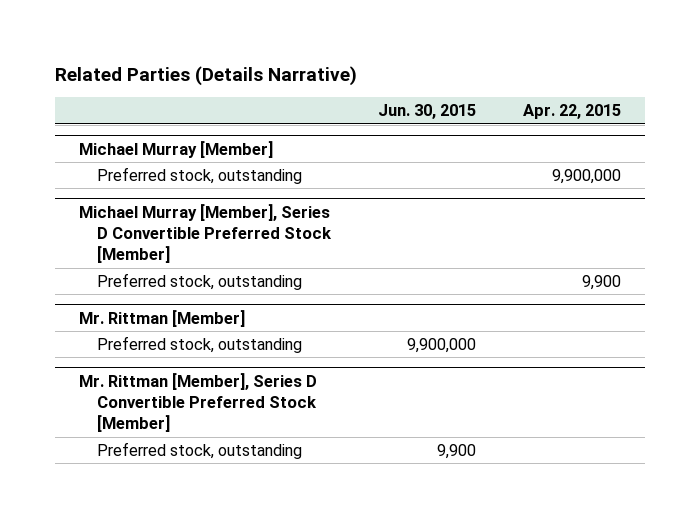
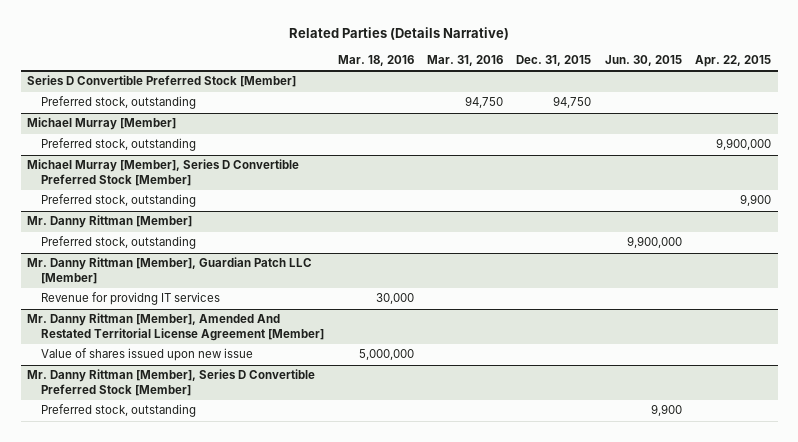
- | Jun. 30, 2015 | Apr. 22, 2015
+ | Mar. 18, 2016 | Mar. 31, 2016 | Dec. 31, 2015 | Jun. 30, 2015 | Apr. 22, 2015
+ Series D Convertible Preferred Stock [Member]
+ Preferred stock, outstanding | | 94,750 | 94,750 | |
- Mr. Rittman [Member]
+ Mr. Danny Rittman [Member]
- Mr. Rittman [Member], Series D Convertible Preferred Stock [Member]
+ Mr. Danny Rittman [Member], Guardian Patch LLC [Member]
+ Revenue for providng IT services | 30,000 | | | |
+ Mr. Danny Rittman [Member], Amended And Restated Territorial License Agreement [Member]
+ Value of shares issued upon new issue | 5,000,000 | | | |
+ Mr. Danny Rittman [Member], Series D Convertible Preferred Stock [Member]

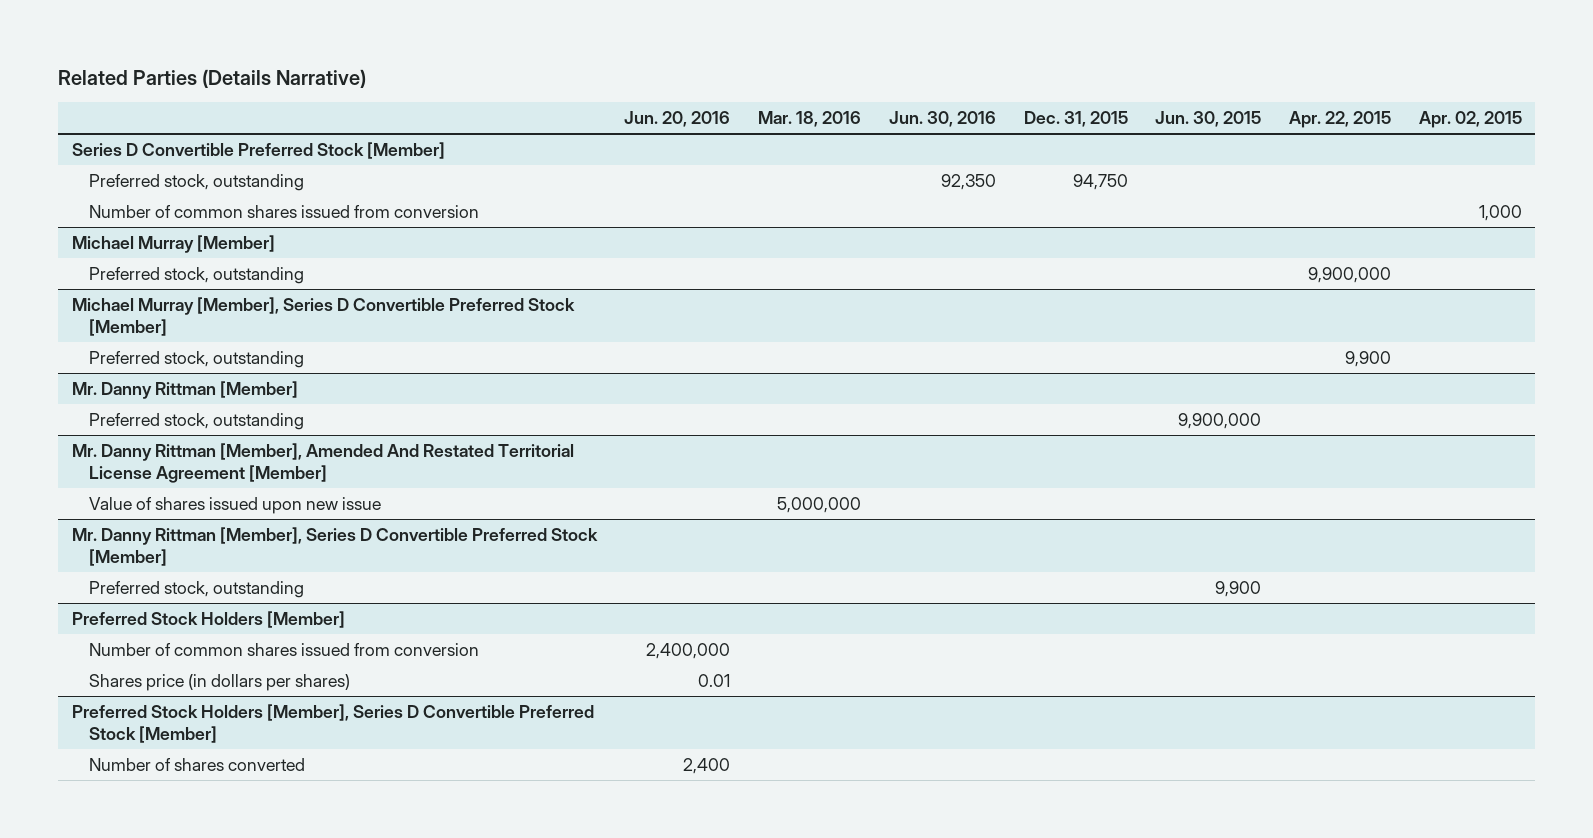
- | Mar. 18, 2016 | Mar. 31, 2016 | Dec. 31, 2015 | Jun. 30, 2015 | Apr. 22, 2015
+ | Jun. 20, 2016 | Mar. 18, 2016 | Jun. 30, 2016 | Dec. 31, 2015 | Jun. 30, 2015 | Apr. 22, 2015 | Apr. 02, 2015
@ Series D Convertible Preferred Stock [Member]
+ Number of common shares issued from conversion | | | | | | | 1,000
- Mr. Danny Rittman [Member], Guardian Patch LLC [Member]
- Revenue for providng IT services | 30,000 | | | |
+ Preferred Stock Holders [Member]
+ Number of common shares issued from conversion | 2,400,000 | | | | | |
+ Shares price (in dollars per shares) | 0.01 | | | | | |
+ Preferred Stock Holders [Member], Series D Convertible Preferred Stock [Member]
+ Number of shares converted | 2,400 | | | | | |

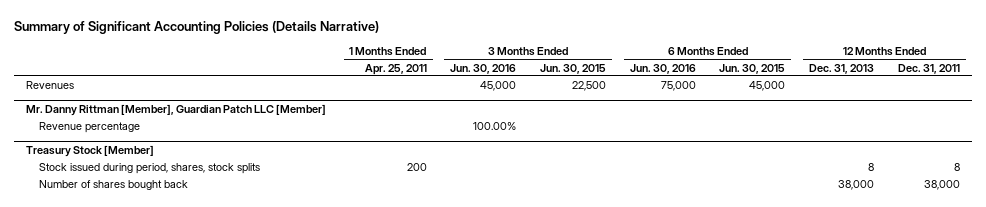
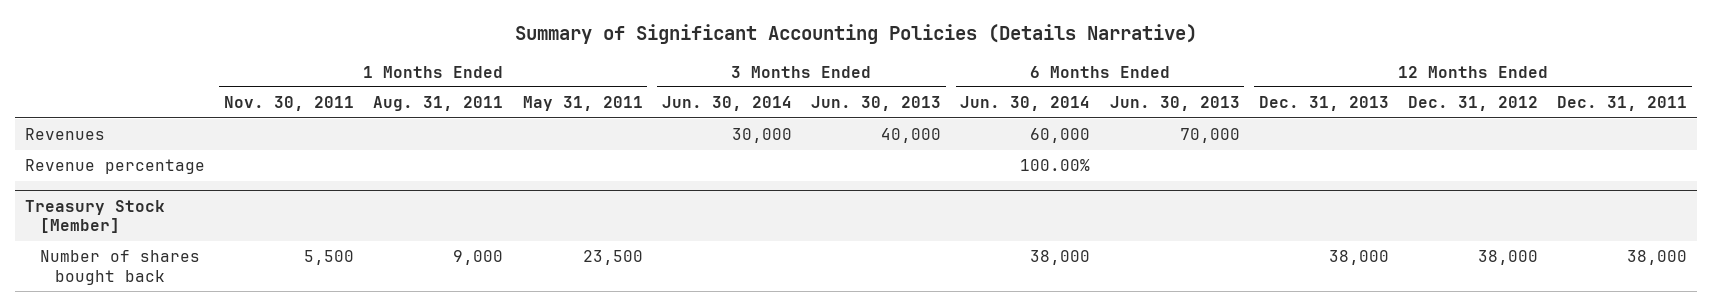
- | 1 Months Ended Apr. 25, 2011 | 3 Months Ended Jun. 30, 2016 | 3 Months Ended Jun. 30, 2015 | 6 Months Ended Jun. 30, 2016 | 6 Months Ended Jun. 30, 2015 | 12 Months Ended Dec. 31, 2013 | 12 Months Ended Dec. 31, 2011
+ | 1 Months Ended Nov. 30, 2011 | 1 Months Ended Aug. 31, 2011 | 1 Months Ended May 31, 2011 | 3 Months Ended Jun. 30, 2014 | 3 Months Ended Jun. 30, 2013 | 6 Months Ended Jun. 30, 2014 | 6 Months Ended Jun. 30, 2013 | 12 Months Ended Dec. 31, 2013 | 12 Months Ended Dec. 31, 2012 | 12 Months Ended Dec. 31, 2011
- Mr. Danny Rittman [Member], Guardian Patch LLC [Member]
- Revenue percentage | | 100.00% | | | | |
+ Revenue percentage | | | | | | 100.00% | | | |
@ Treasury Stock [Member]
- Stock issued during period, shares, stock splits | 200 | | | | | 8 | 8

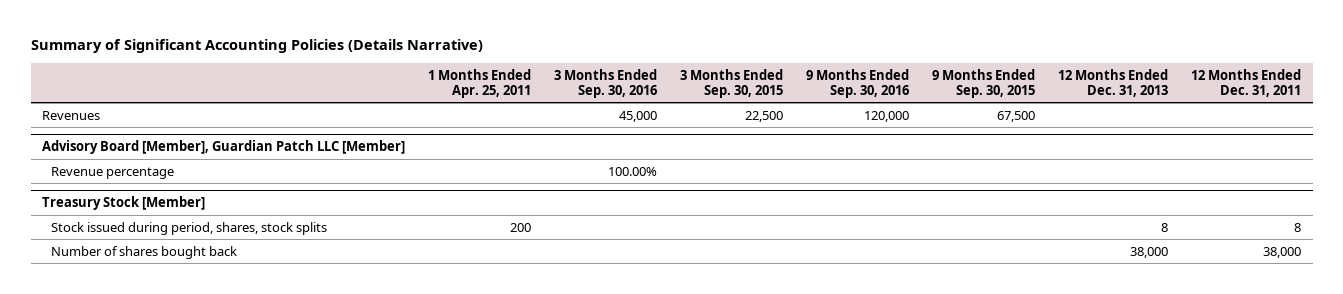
- | 1 Months Ended Nov. 30, 2011 | 1 Months Ended Aug. 31, 2011 | 1 Months Ended May 31, 2011 | 3 Months Ended Jun. 30, 2014 | 3 Months Ended Jun. 30, 2013 | 6 Months Ended Jun. 30, 2014 | 6 Months Ended Jun. 30, 2013 | 12 Months Ended Dec. 31, 2013 | 12 Months Ended Dec. 31, 2012 | 12 Months Ended Dec. 31, 2011
+ | 1 Months Ended Apr. 25, 2011 | 3 Months Ended Sep. 30, 2016 | 3 Months Ended Sep. 30, 2015 | 9 Months Ended Sep. 30, 2016 | 9 Months Ended Sep. 30, 2015 | 12 Months Ended Dec. 31, 2013 | 12 Months Ended Dec. 31, 2011
- Revenue percentage | | | | | | 100.00% | | | |
+ Advisory Board [Member], Guardian Patch LLC [Member]
+ Revenue percentage | | 100.00% | | | | |
@ Treasury Stock [Member]
+ Stock issued during period, shares, stock splits | 200 | | | | | 8 | 8

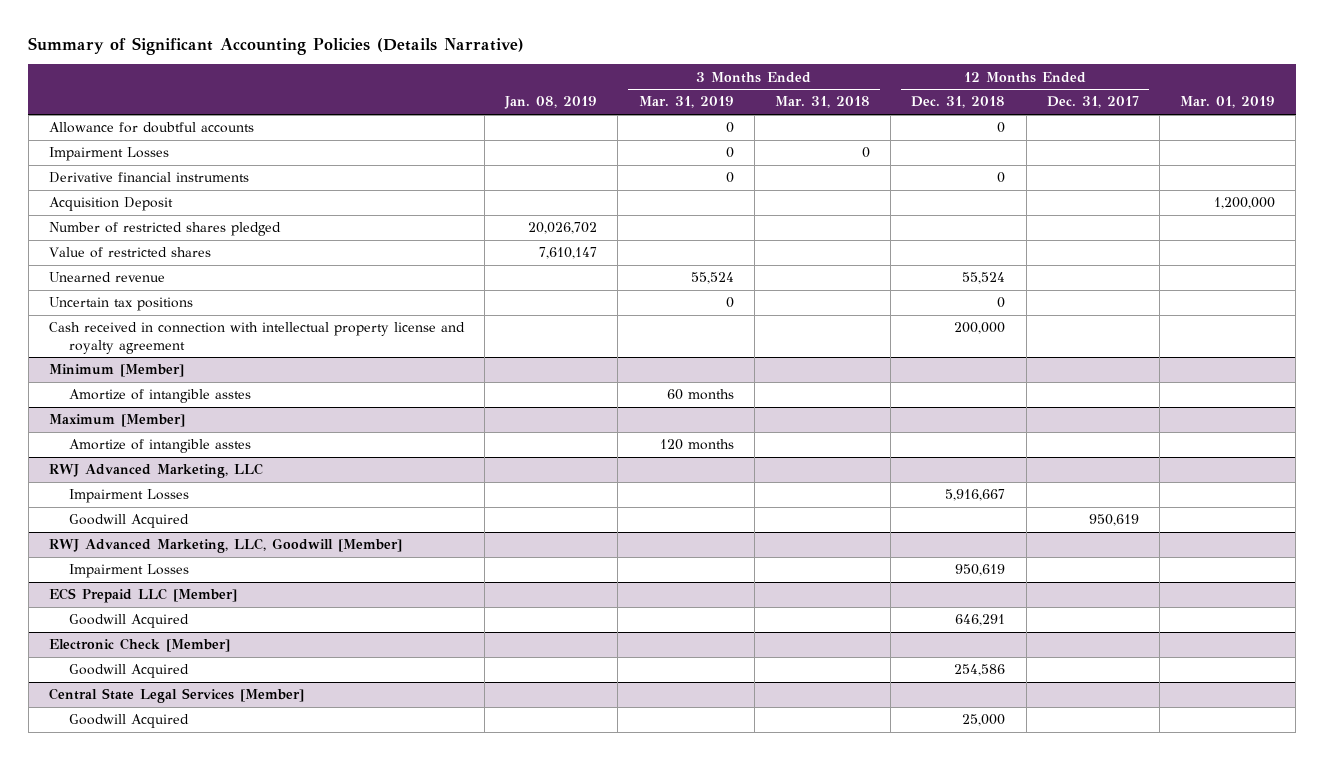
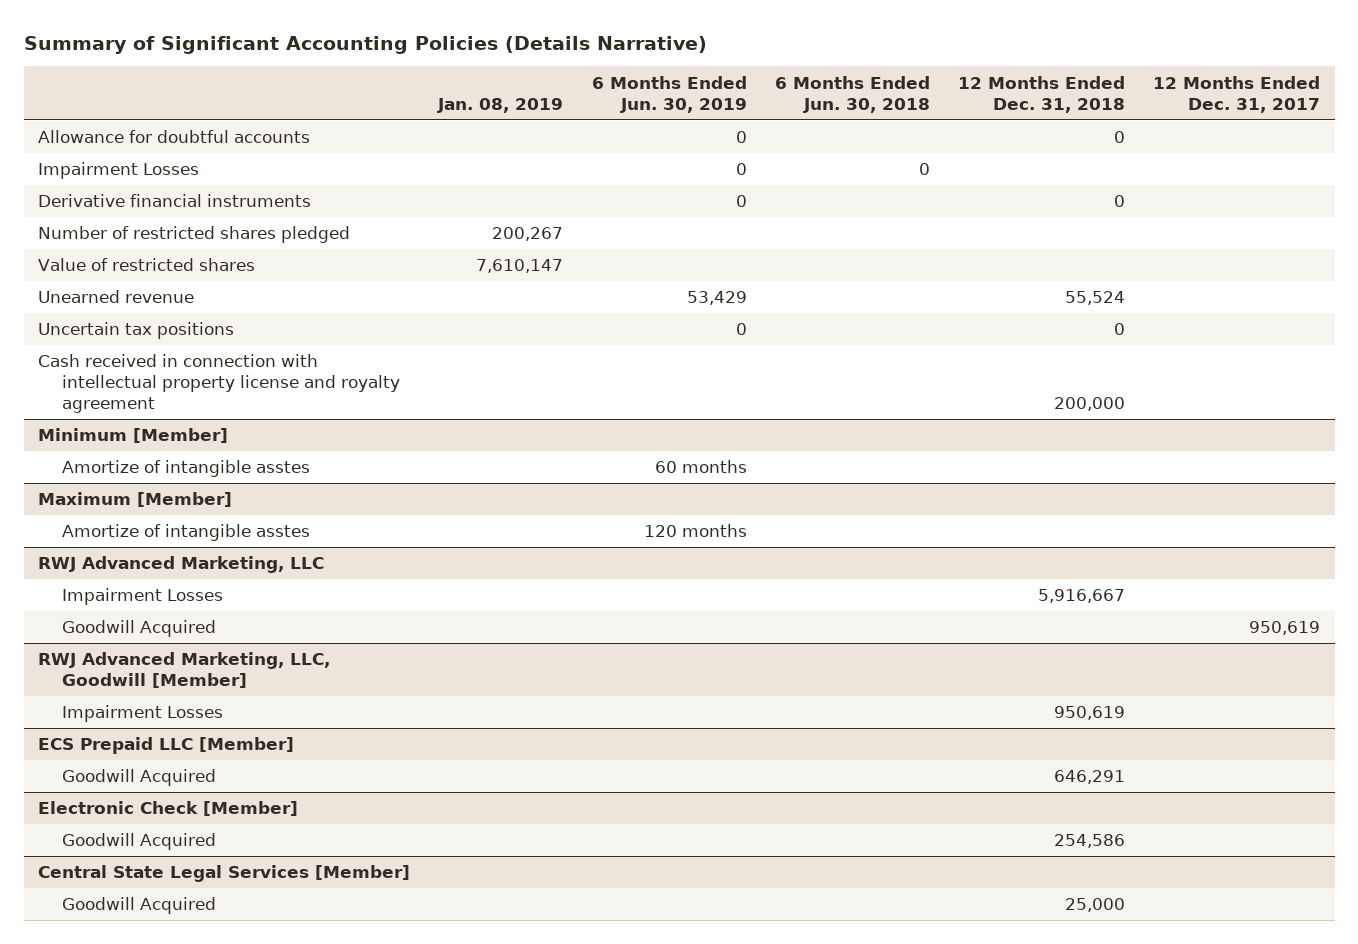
- | Jan. 08, 2019 | 3 Months Ended Mar. 31, 2019 | 3 Months Ended Mar. 31, 2018 | 12 Months Ended Dec. 31, 2018 | 12 Months Ended Dec. 31, 2017 | Mar. 01, 2019
+ | Jan. 08, 2019 | 6 Months Ended Jun. 30, 2019 | 6 Months Ended Jun. 30, 2018 | 12 Months Ended Dec. 31, 2018 | 12 Months Ended Dec. 31, 2017
- Acquisition Deposit | | | | | | 1,200,000
- Number of restricted shares pledged | 20,026,702 | | | | |
+ Number of restricted shares pledged | 200,267 | | | |

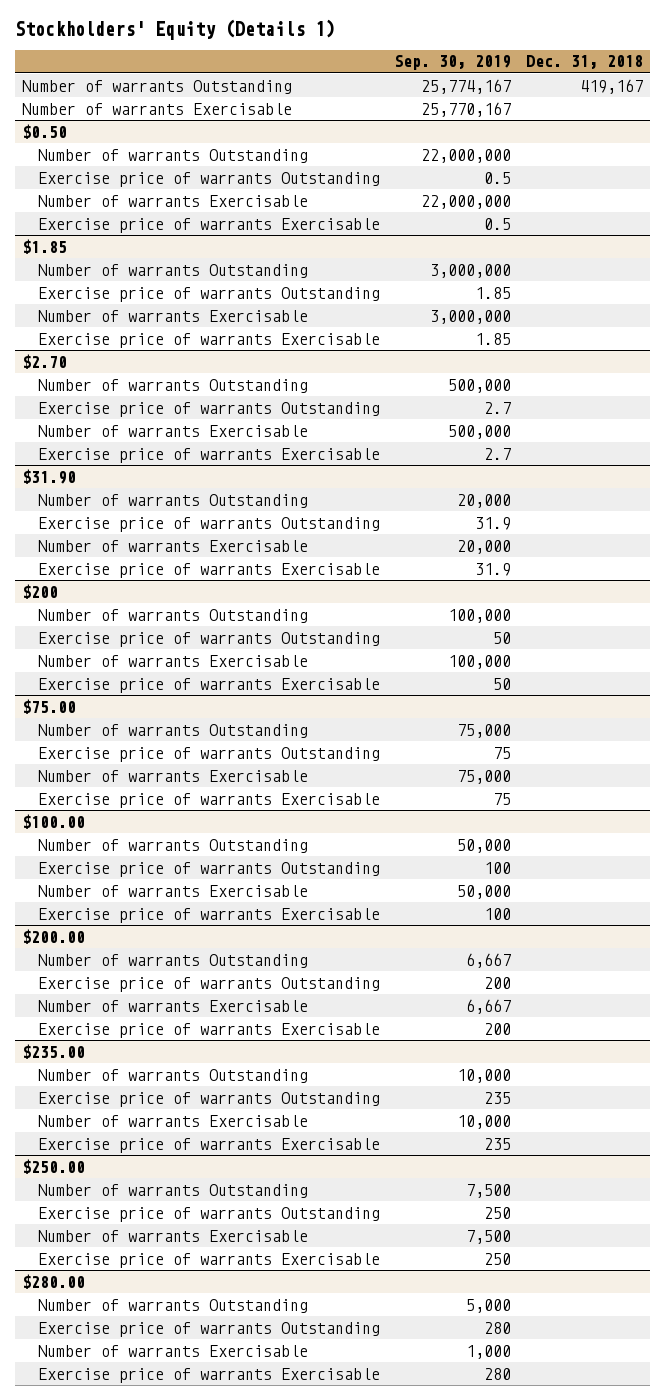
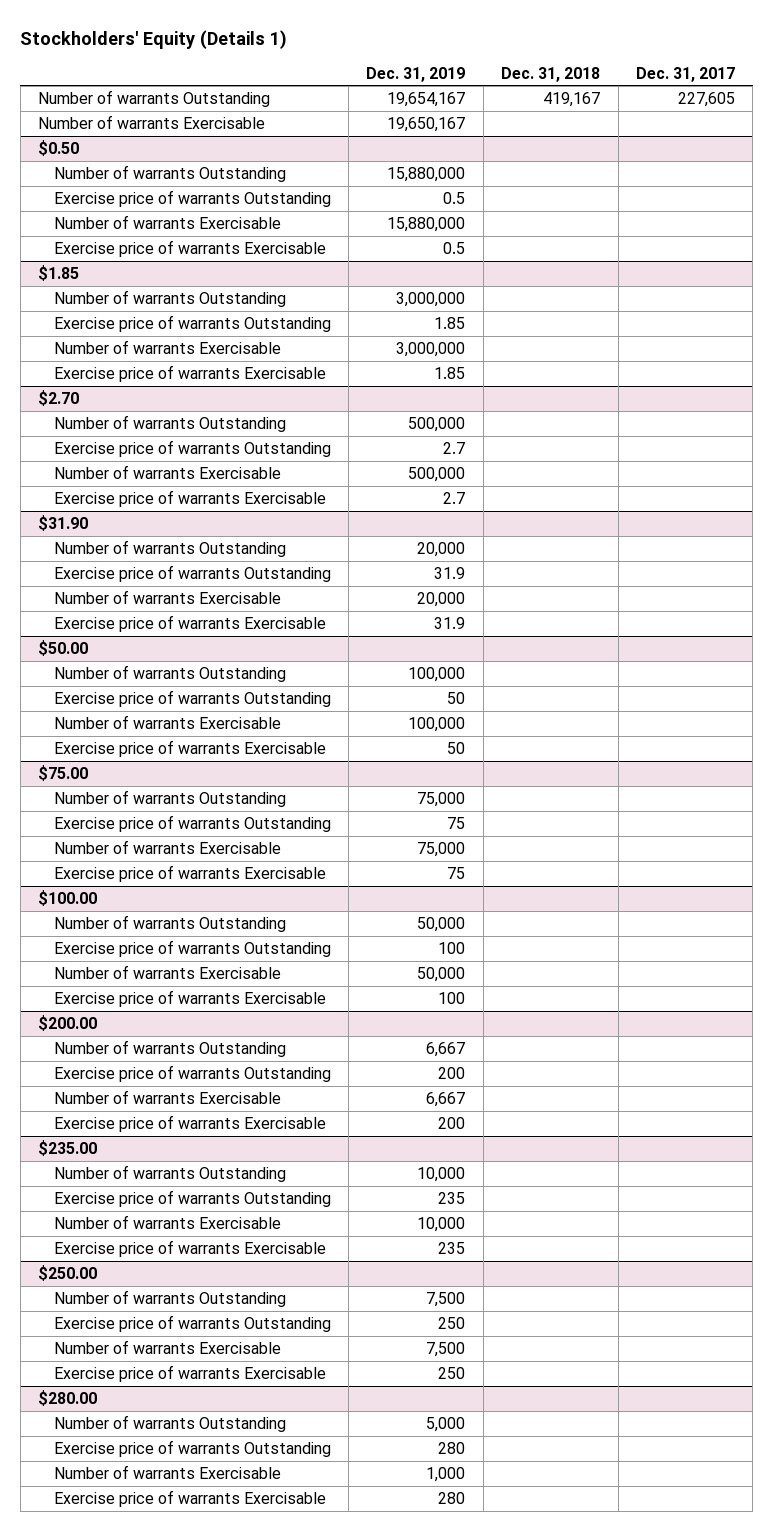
- | Sep. 30, 2019 | Dec. 31, 2018
+ | Dec. 31, 2019 | Dec. 31, 2018 | Dec. 31, 2017
- $200
+ $50.00

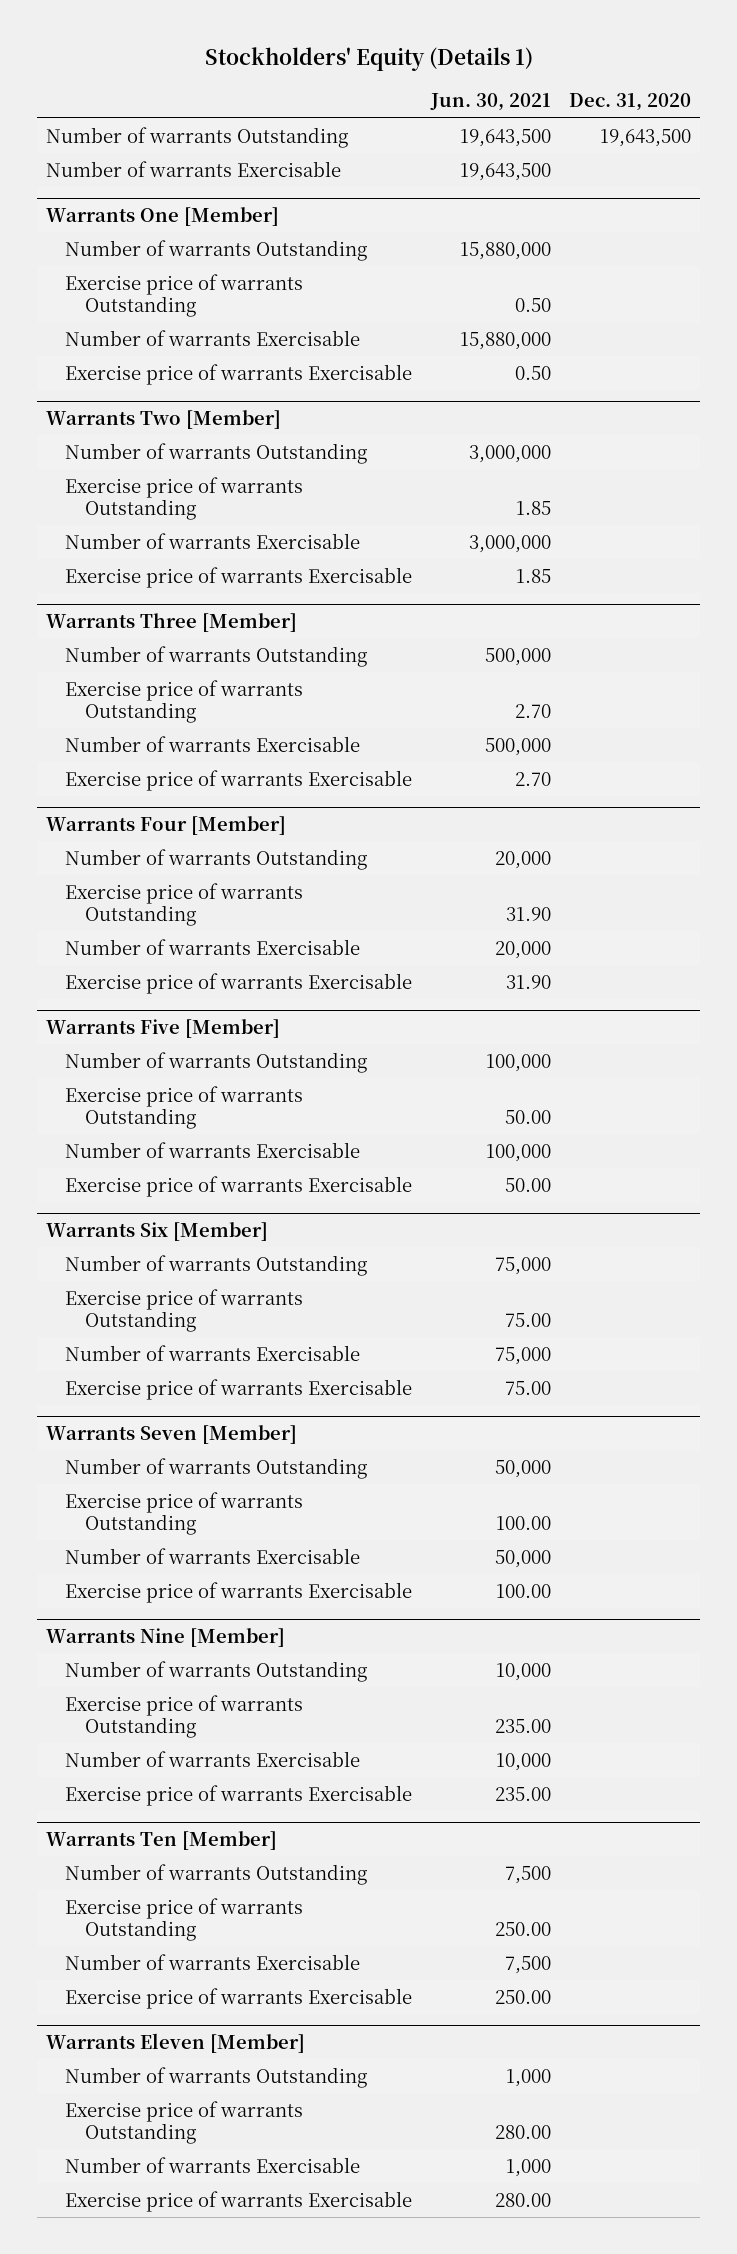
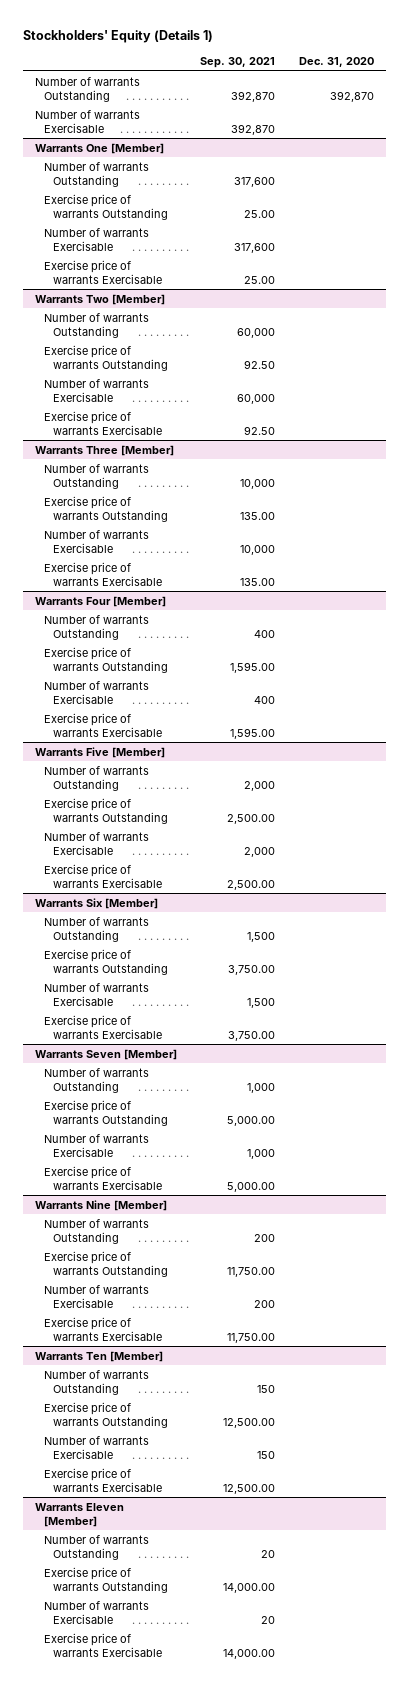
- | Jun. 30, 2021 | Dec. 31, 2020
+ | Sep. 30, 2021 | Dec. 31, 2020
- Number of warrants Outstanding | 19,643,500 | 19,643,500
+ Number of warrants Outstanding | 392,870 | 392,870

